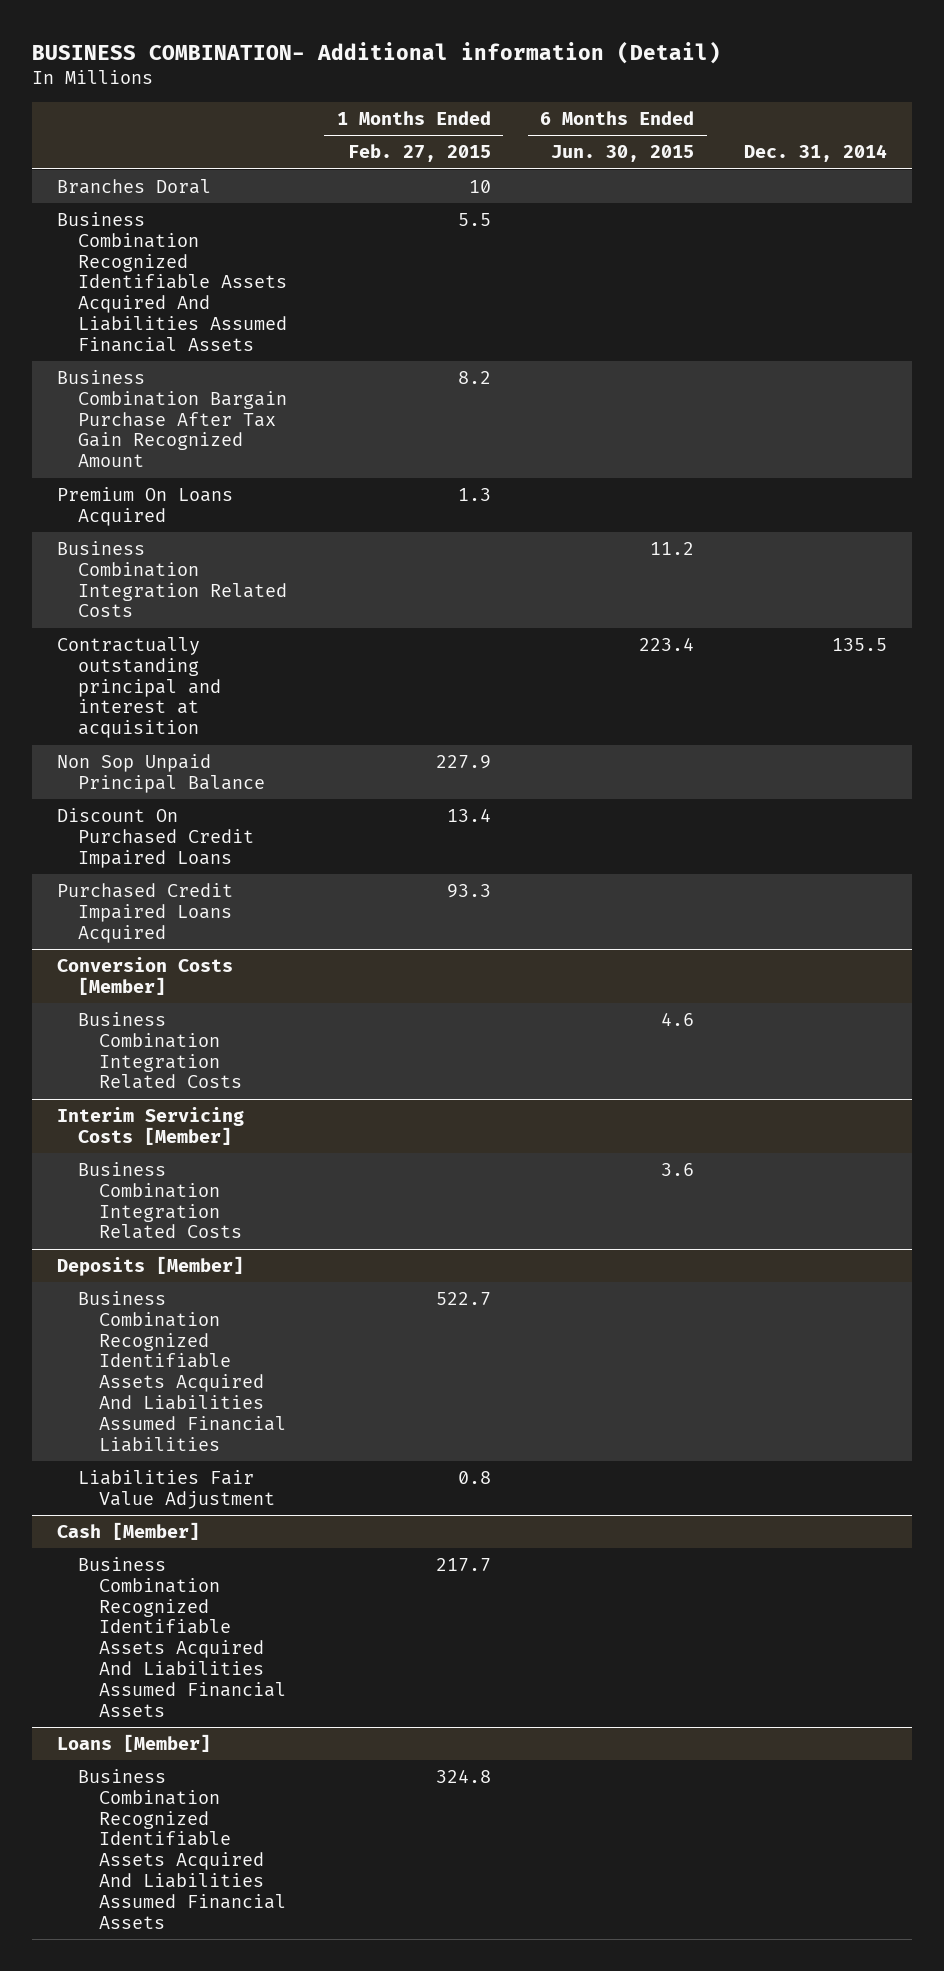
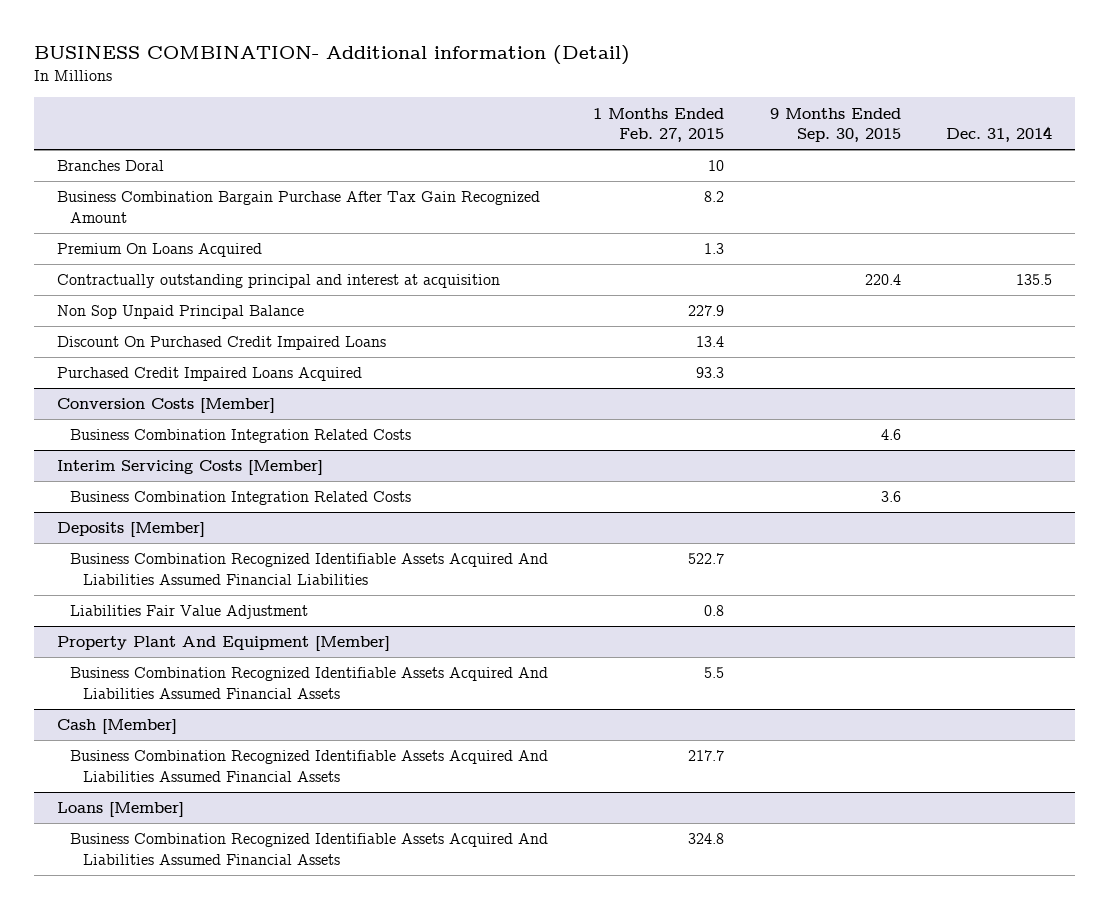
- | 1 Months Ended Feb. 27, 2015 | 6 Months Ended Jun. 30, 2015 | Dec. 31, 2014
+ | 1 Months Ended Feb. 27, 2015 | 9 Months Ended Sep. 30, 2015 | Dec. 31, 2014
- Business Combination Recognized Identifiable Assets Acquired And Liabilities Assumed Financial Assets | 5.5 | |
- Business Combination Integration Related Costs | | 11.2 |
+ Property Plant And Equipment [Member]
+ Business Combination Recognized Identifiable Assets Acquired And Liabilities Assumed Financial Assets | 5.5 | |

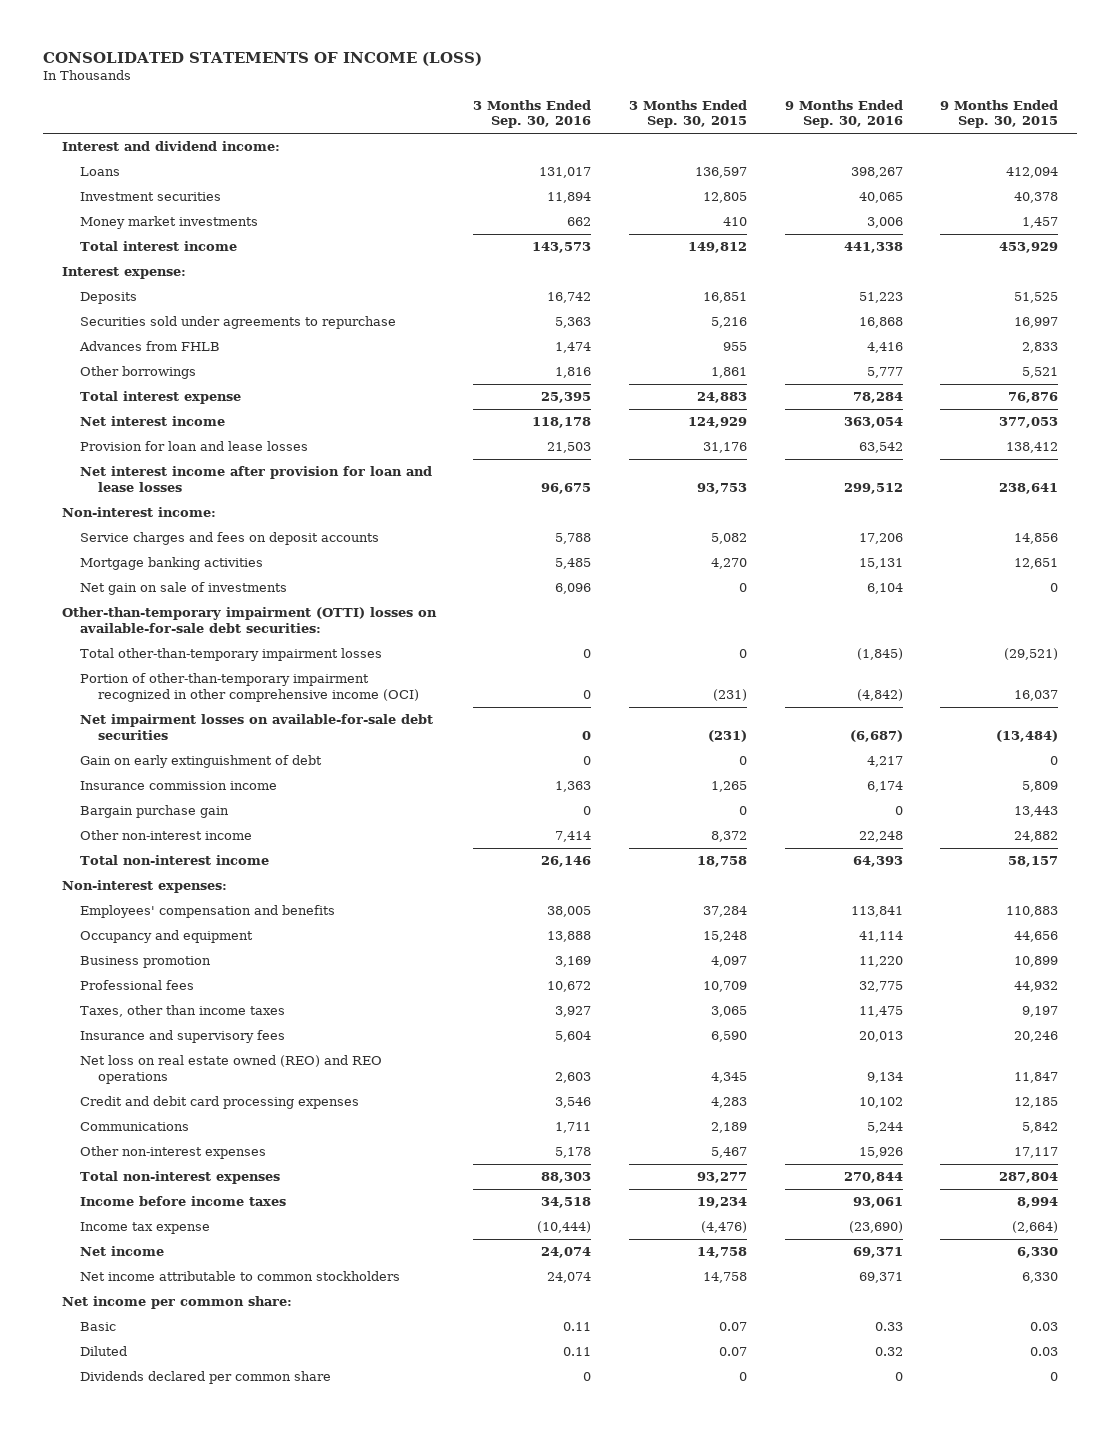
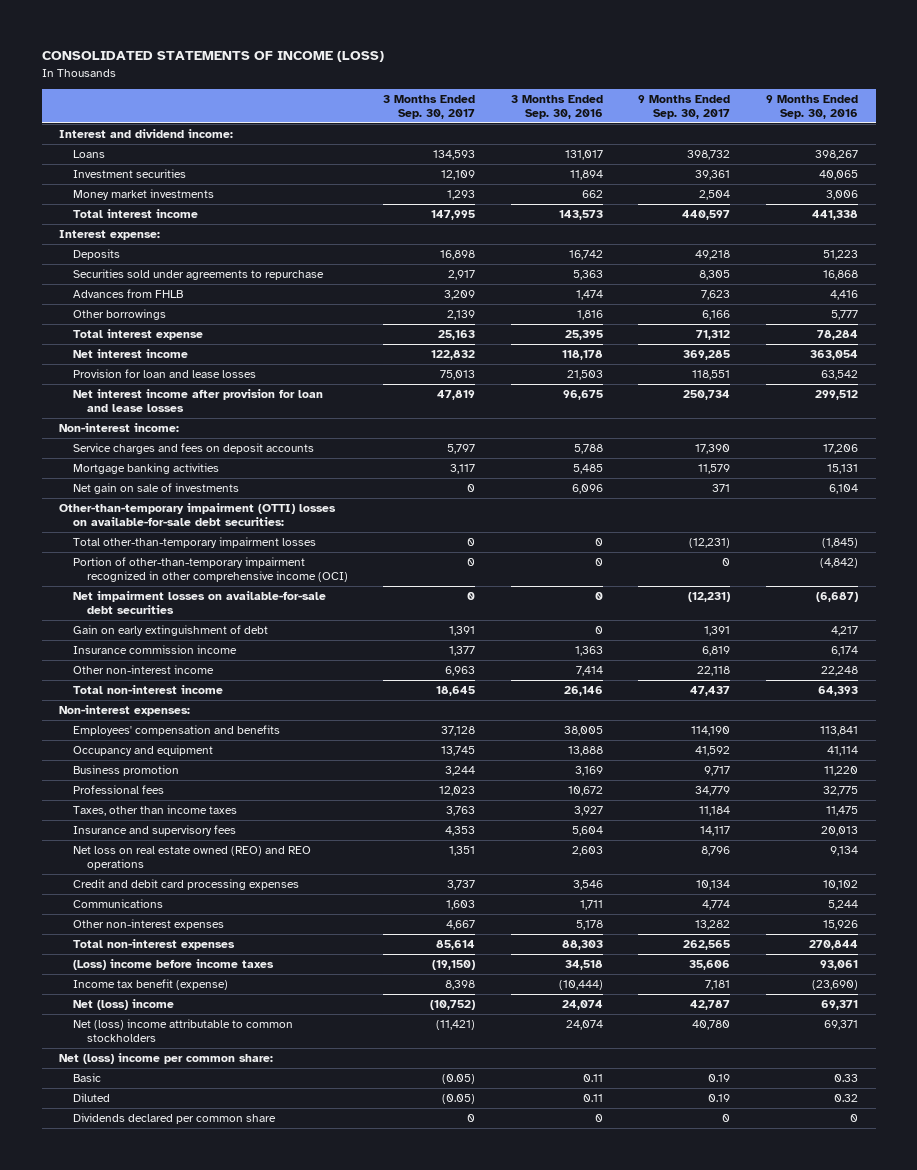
- | 3 Months Ended Sep. 30, 2016 | 3 Months Ended Sep. 30, 2015 | 9 Months Ended Sep. 30, 2016 | 9 Months Ended Sep. 30, 2015
+ | 3 Months Ended Sep. 30, 2017 | 3 Months Ended Sep. 30, 2016 | 9 Months Ended Sep. 30, 2017 | 9 Months Ended Sep. 30, 2016
- Bargain purchase gain | 0 | 0 | 0 | 13,443
- Income before income taxes | 34,518 | 19,234 | 93,061 | 8,994
- Income tax expense | (10,444) | (4,476) | (23,690) | (2,664)
- Net income | 24,074 | 14,758 | 69,371 | 6,330
- Net income attributable to common stockholders | 24,074 | 14,758 | 69,371 | 6,330
- Net income per common share:
+ (Loss) income before income taxes | (19,150) | 34,518 | 35,606 | 93,061
+ Income tax benefit (expense) | 8,398 | (10,444) | 7,181 | (23,690)
+ Net (loss) income | (10,752) | 24,074 | 42,787 | 69,371
+ Net (loss) income attributable to common stockholders | (11,421) | 24,074 | 40,780 | 69,371
+ Net (loss) income per common share:

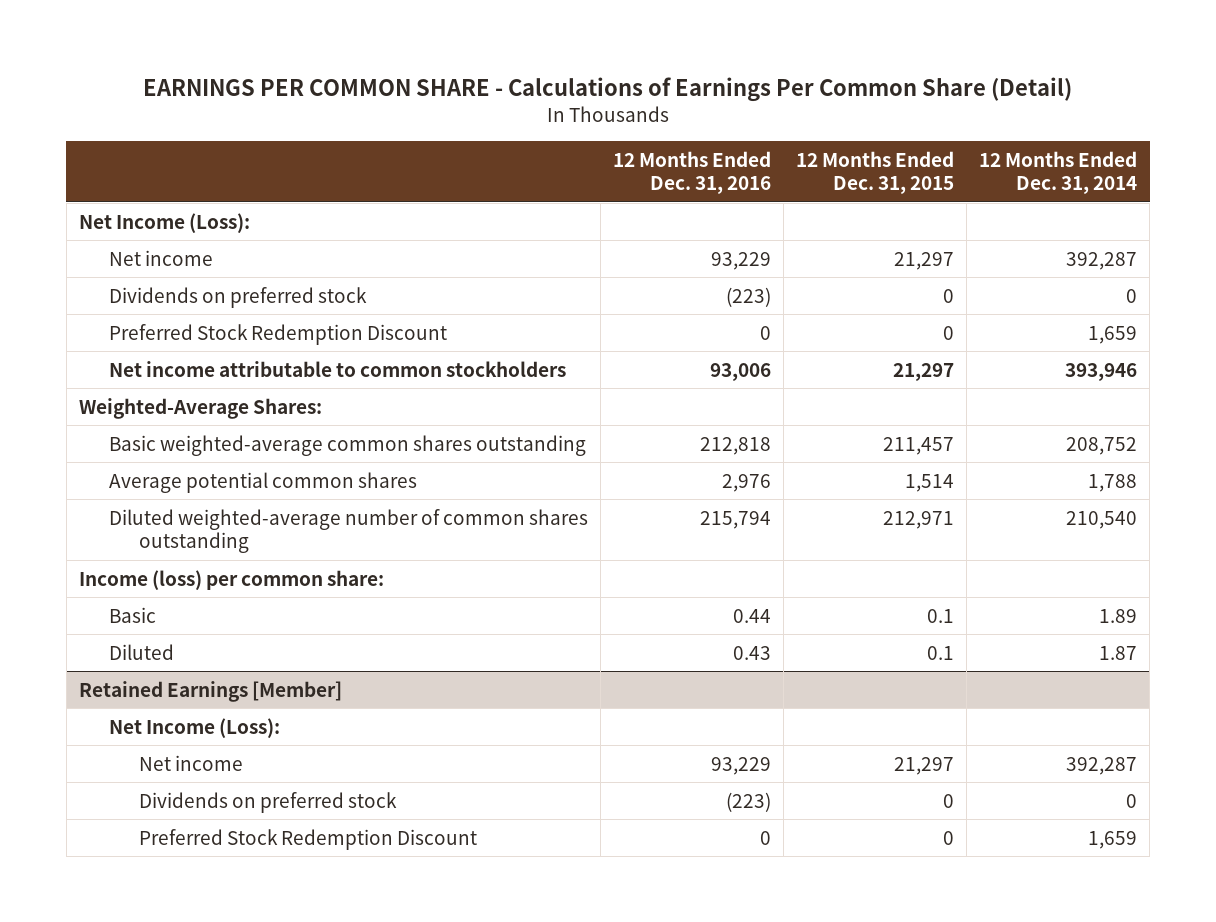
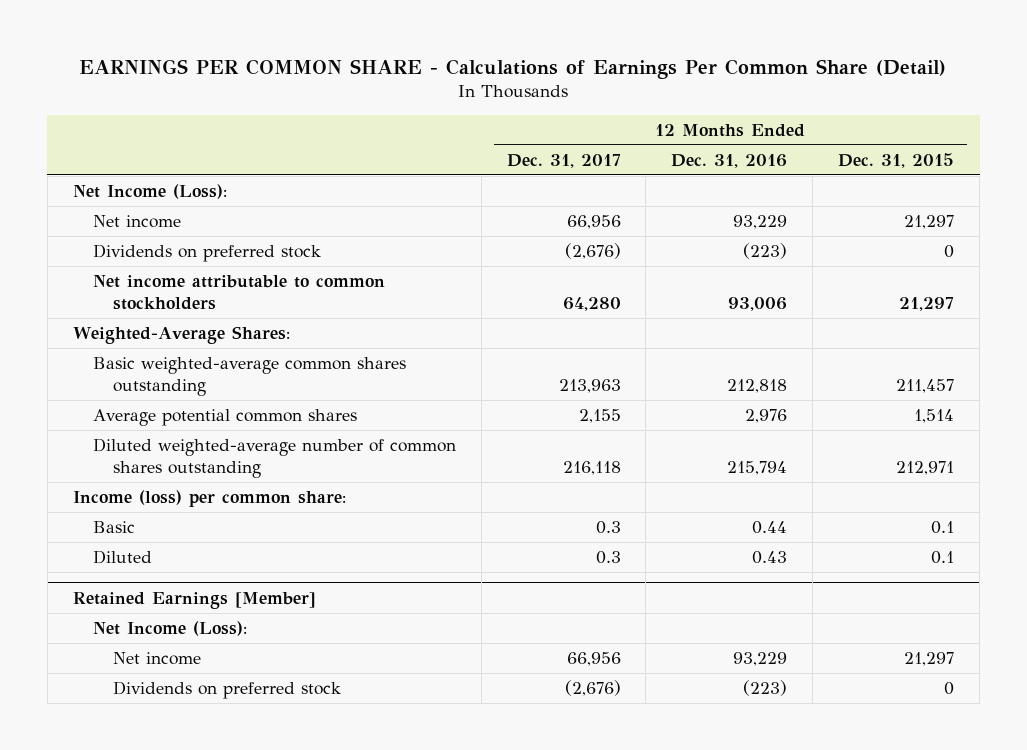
- | 12 Months Ended Dec. 31, 2016 | 12 Months Ended Dec. 31, 2015 | 12 Months Ended Dec. 31, 2014
+ | 12 Months Ended Dec. 31, 2017 | 12 Months Ended Dec. 31, 2016 | 12 Months Ended Dec. 31, 2015
- Preferred Stock Redemption Discount | 0 | 0 | 1,659
@ Retained Earnings [Member]
- Preferred Stock Redemption Discount | 0 | 0 | 1,659

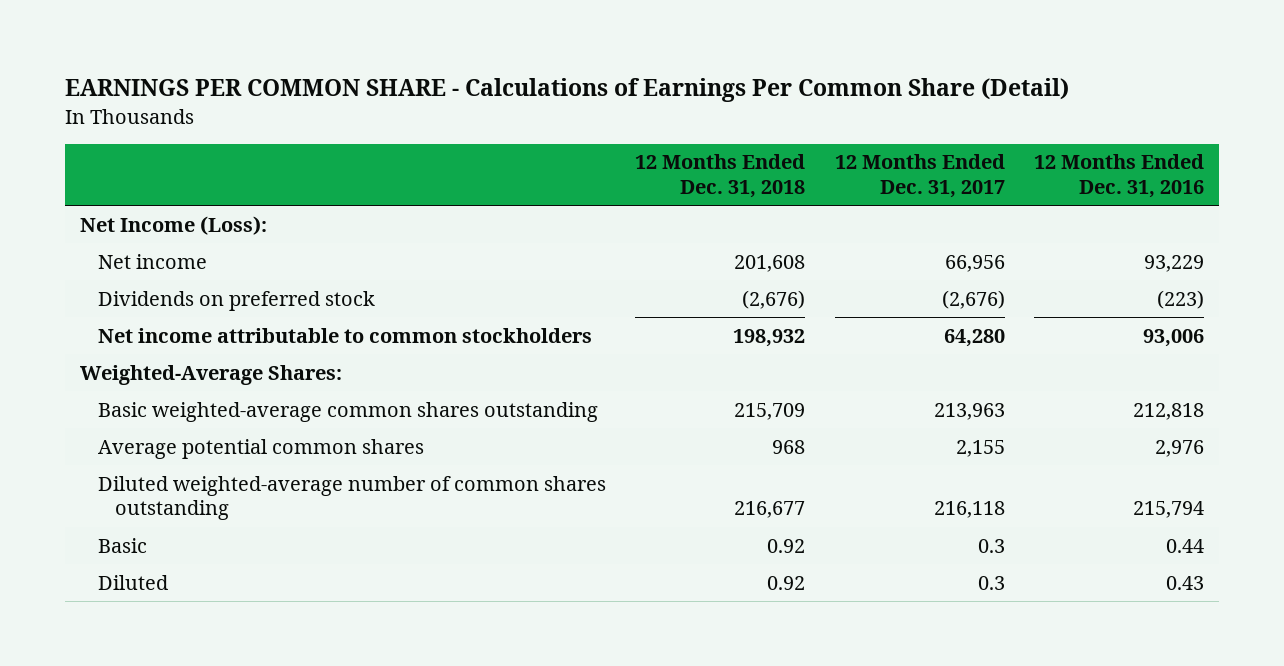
- | 12 Months Ended Dec. 31, 2017 | 12 Months Ended Dec. 31, 2016 | 12 Months Ended Dec. 31, 2015
+ | 12 Months Ended Dec. 31, 2018 | 12 Months Ended Dec. 31, 2017 | 12 Months Ended Dec. 31, 2016
- Income (loss) per common share:
- Retained Earnings [Member]
- Net Income (Loss):
- Net income | 66,956 | 93,229 | 21,297
- Dividends on preferred stock | (2,676) | (223) | 0

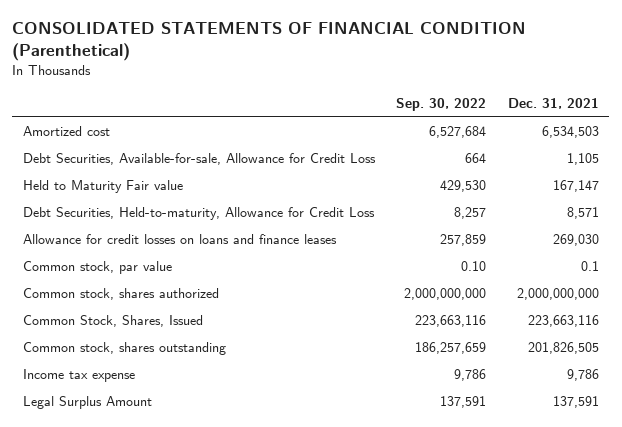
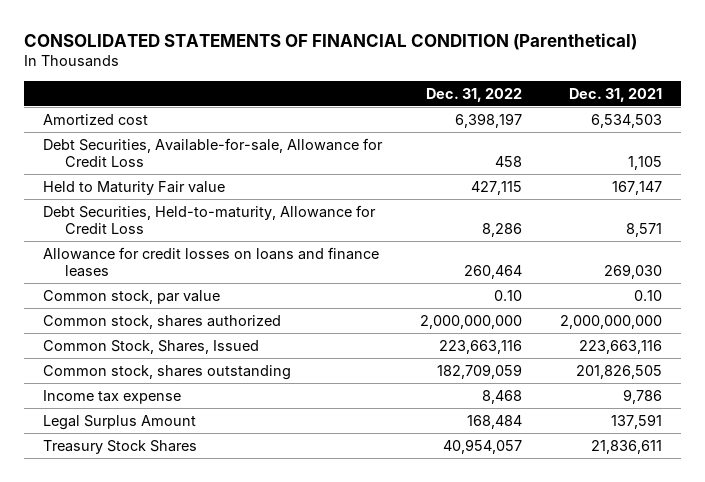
- | Sep. 30, 2022 | Dec. 31, 2021
+ | Dec. 31, 2022 | Dec. 31, 2021
- Common stock, par value | 0.10 | 0.1
+ Common stock, par value | 0.10 | 0.10
+ Treasury Stock Shares | 40,954,057 | 21,836,611

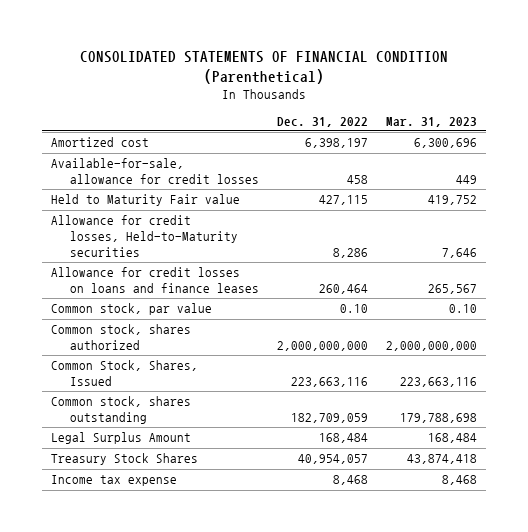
- | Dec. 31, 2022 | Dec. 31, 2021
+ | Dec. 31, 2022 | Mar. 31, 2023
- Debt Securities, Available-for-sale, Allowance for Credit Loss | 458 | 1,105
+ Available-for-sale, allowance for credit losses | 458 | 449
- Debt Securities, Held-to-maturity, Allowance for Credit Loss | 8,286 | 8,571
+ Allowance for credit losses, Held-to-Maturity securities | 8,286 | 7,646
moved down: Income tax expense | 8,468 | 8,468

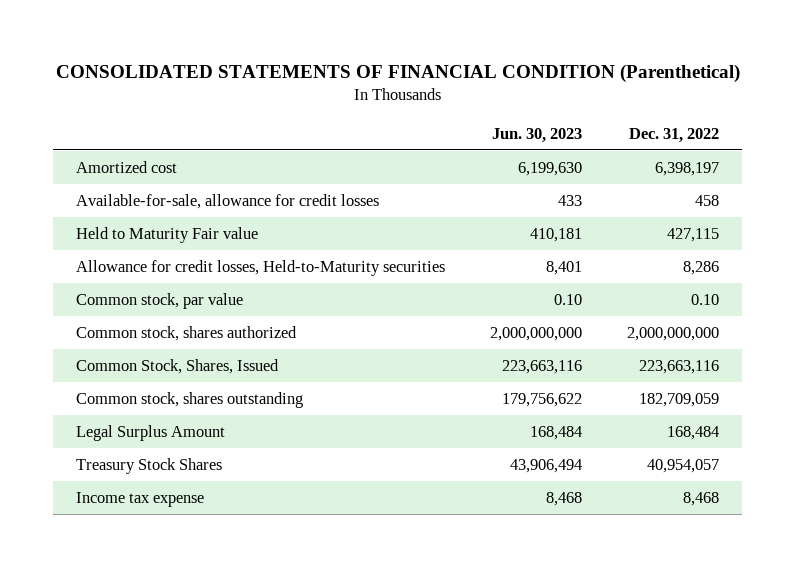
- | Dec. 31, 2022 | Mar. 31, 2023
+ | Jun. 30, 2023 | Dec. 31, 2022
- Allowance for credit losses on loans and finance leases | 260,464 | 265,567

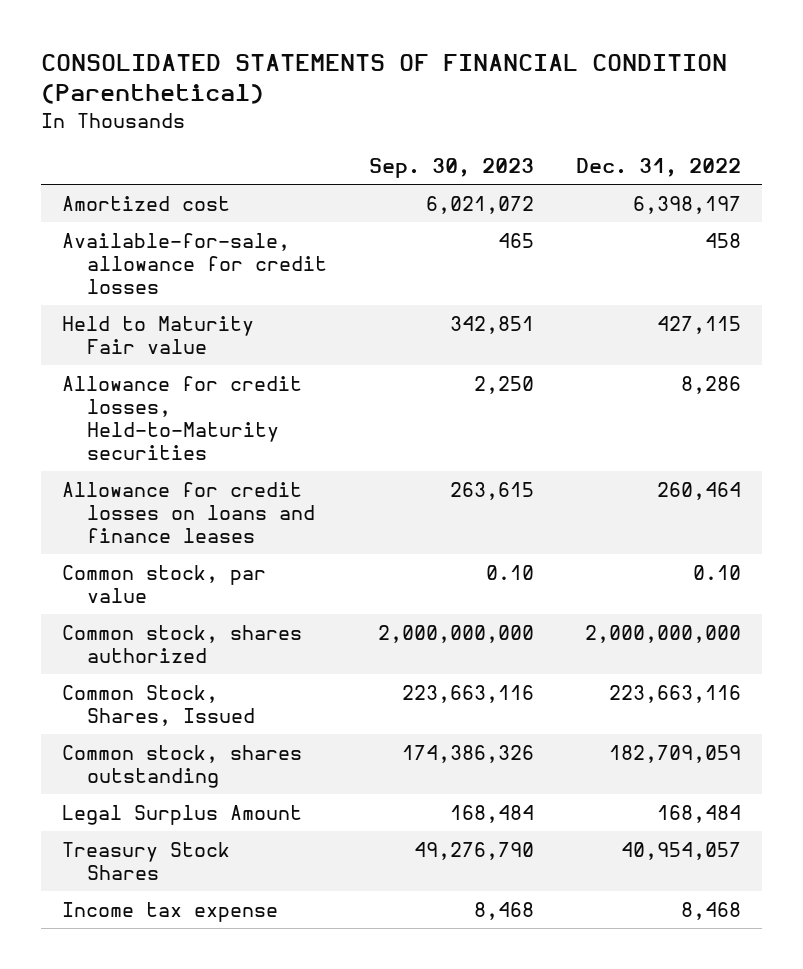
- | Jun. 30, 2023 | Dec. 31, 2022
+ | Sep. 30, 2023 | Dec. 31, 2022
+ Allowance for credit losses on loans and finance leases | 263,615 | 260,464

